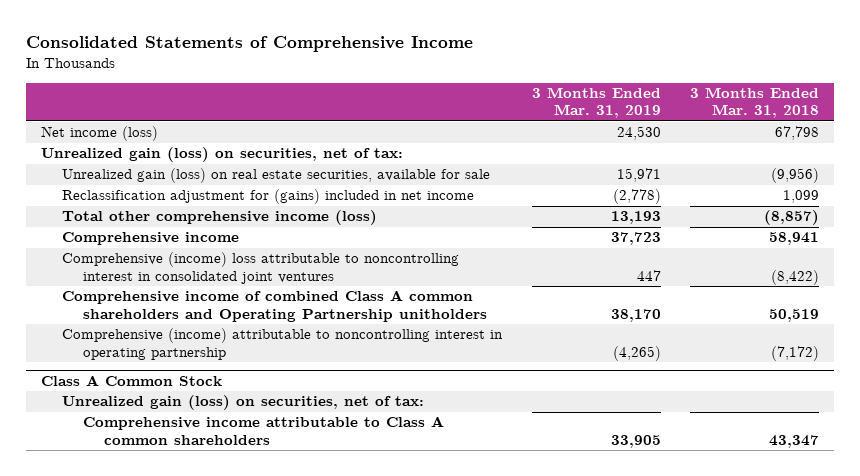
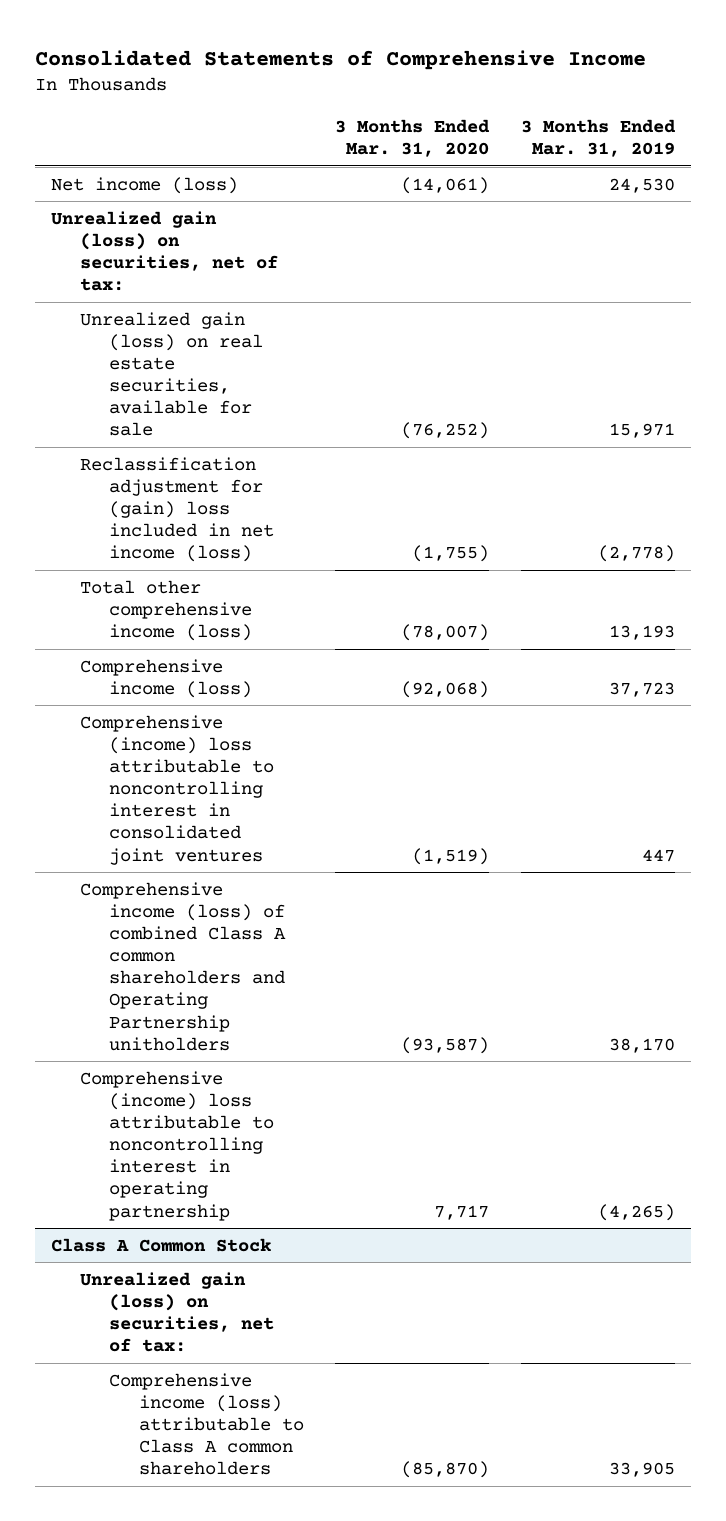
- | 3 Months Ended Mar. 31, 2019 | 3 Months Ended Mar. 31, 2018
+ | 3 Months Ended Mar. 31, 2020 | 3 Months Ended Mar. 31, 2019
- Reclassification adjustment for (gains) included in net income | (2,778) | 1,099
+ Reclassification adjustment for (gain) loss included in net income (loss) | (1,755) | (2,778)
- Comprehensive income | 37,723 | 58,941
+ Comprehensive income (loss) | (92,068) | 37,723
- Comprehensive income of combined Class A common shareholders and Operating Partnership unitholders | 38,170 | 50,519
- Comprehensive (income) attributable to noncontrolling interest in operating partnership | (4,265) | (7,172)
+ Comprehensive income (loss) of combined Class A common shareholders and Operating Partnership unitholders | (93,587) | 38,170
+ Comprehensive (income) loss attributable to noncontrolling interest in operating partnership | 7,717 | (4,265)
@ Class A Common Stock
- Comprehensive income attributable to Class A common shareholders | 33,905 | 43,347
+ Comprehensive income (loss) attributable to Class A common shareholders | (85,870) | 33,905

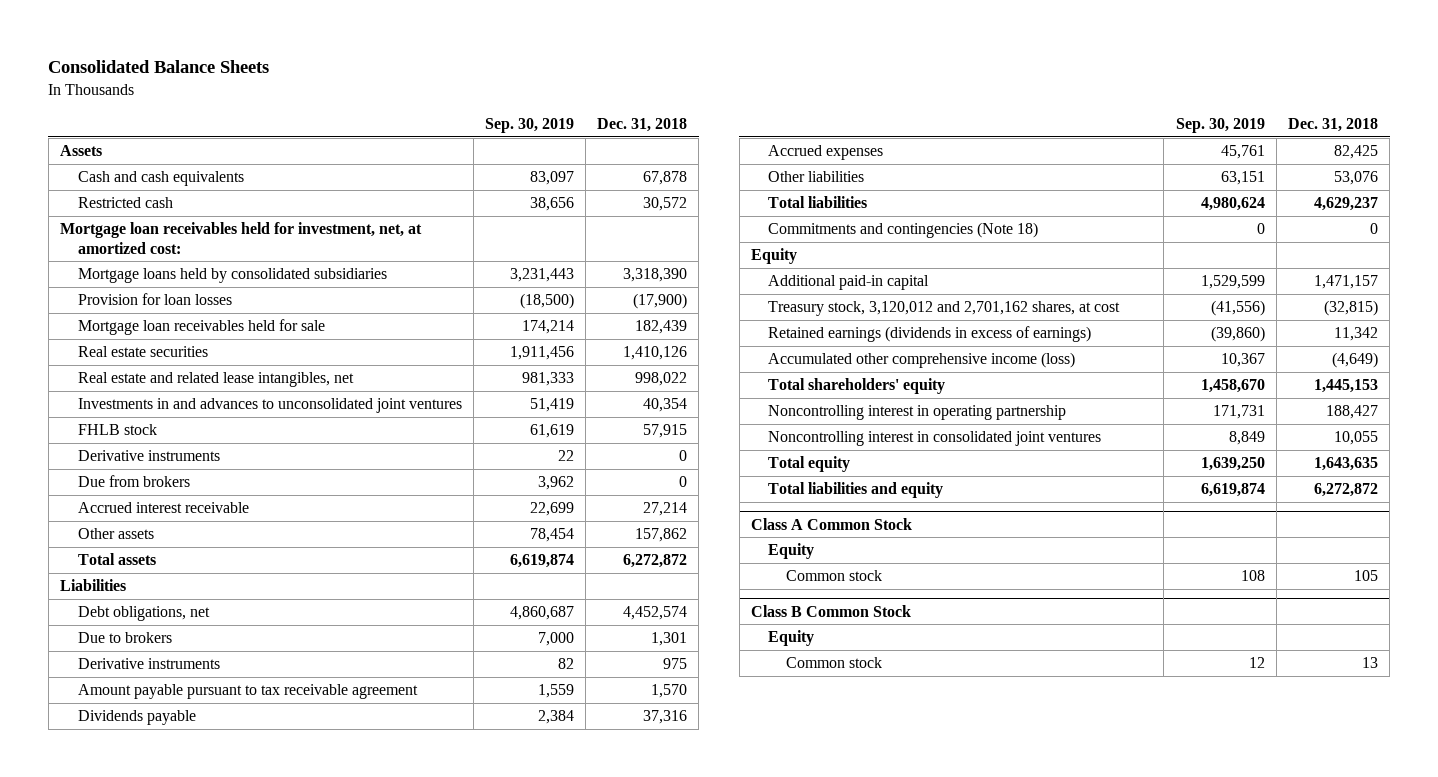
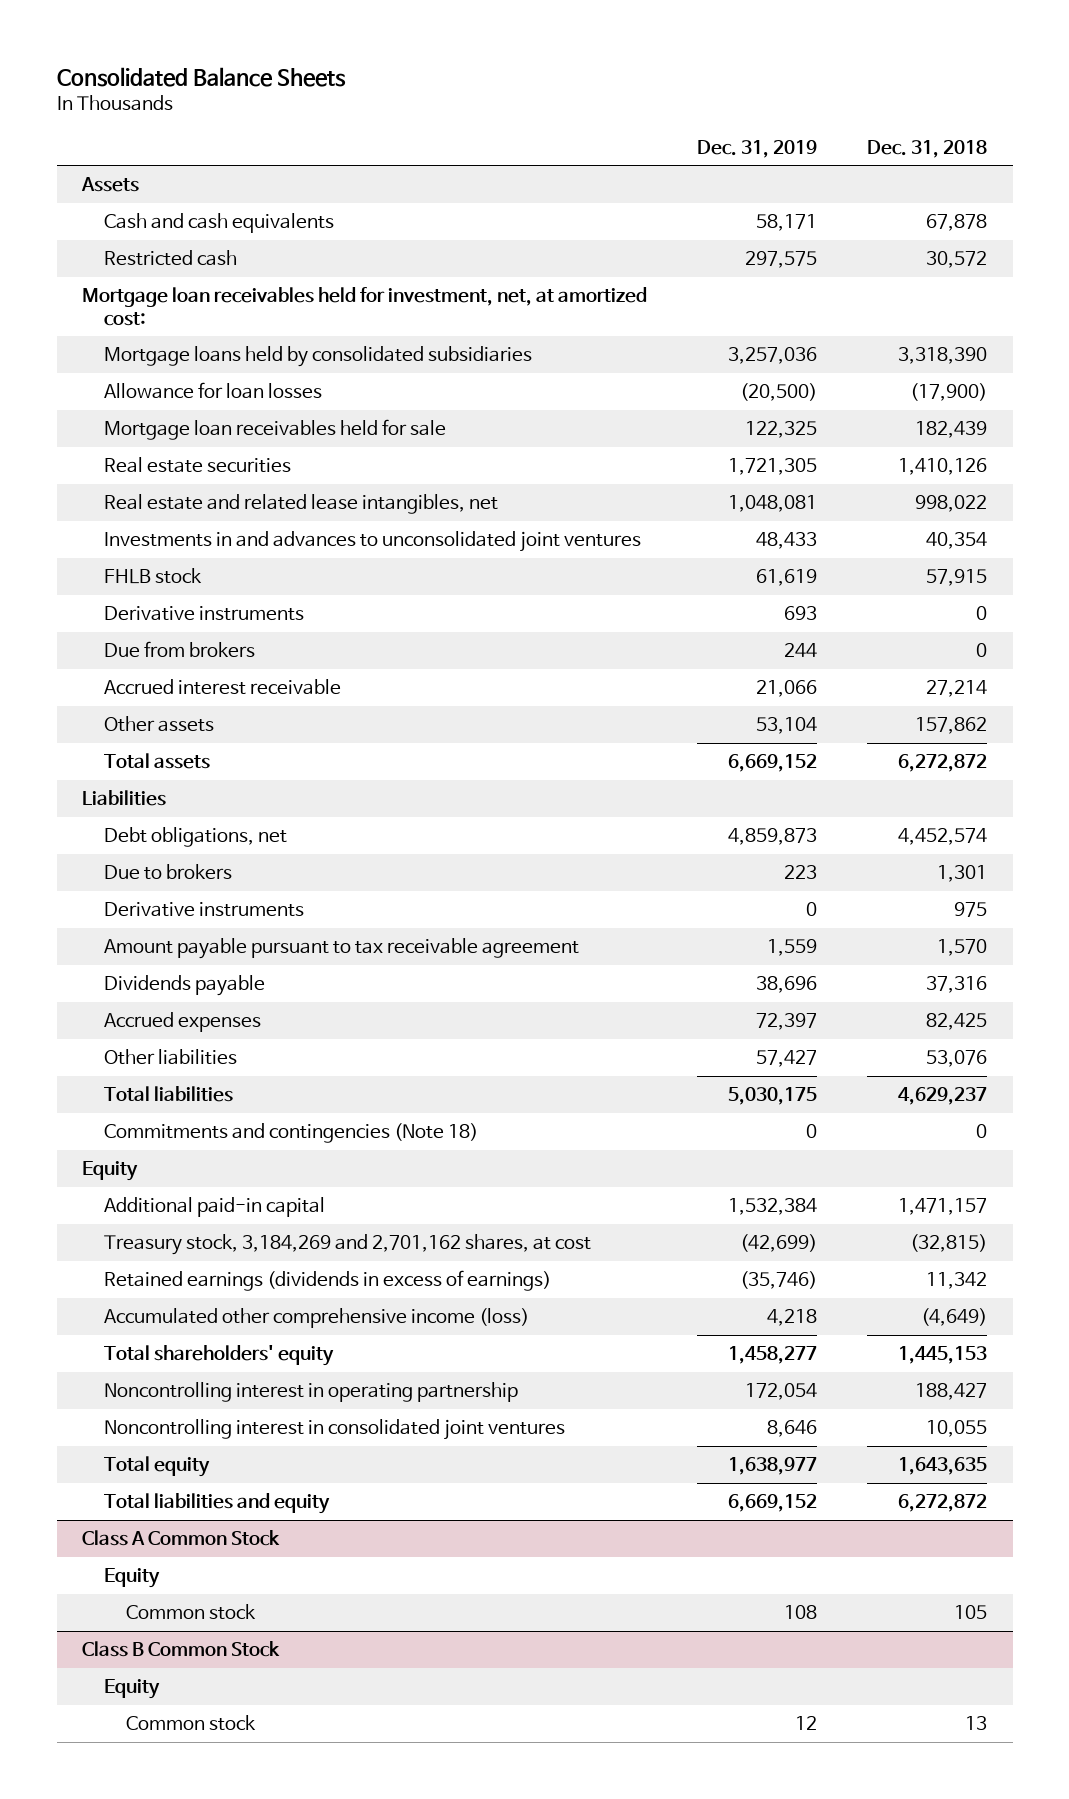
- | Sep. 30, 2019 | Dec. 31, 2018
+ | Dec. 31, 2019 | Dec. 31, 2018
- Provision for loan losses | (18,500) | (17,900)
+ Allowance for loan losses | (20,500) | (17,900)
- Treasury stock, 3,120,012 and 2,701,162 shares, at cost | (41,556) | (32,815)
+ Treasury stock, 3,184,269 and 2,701,162 shares, at cost | (42,699) | (32,815)

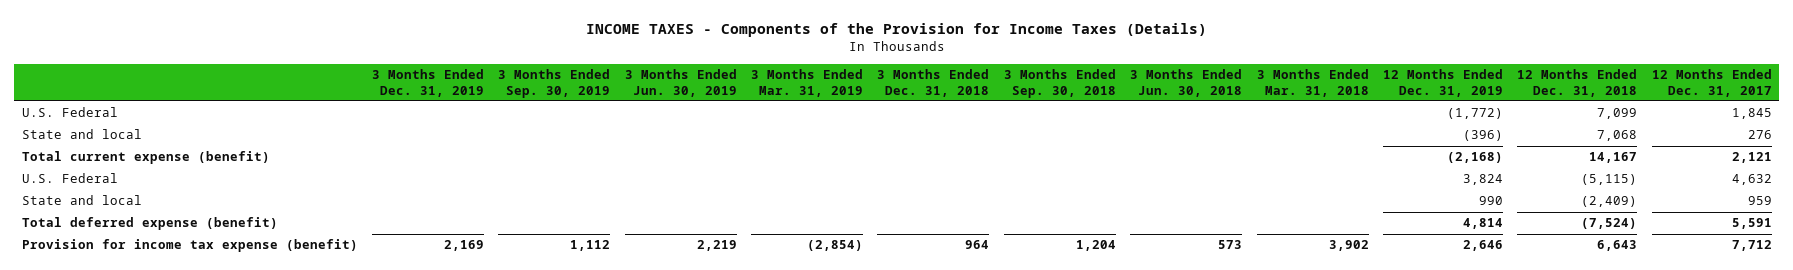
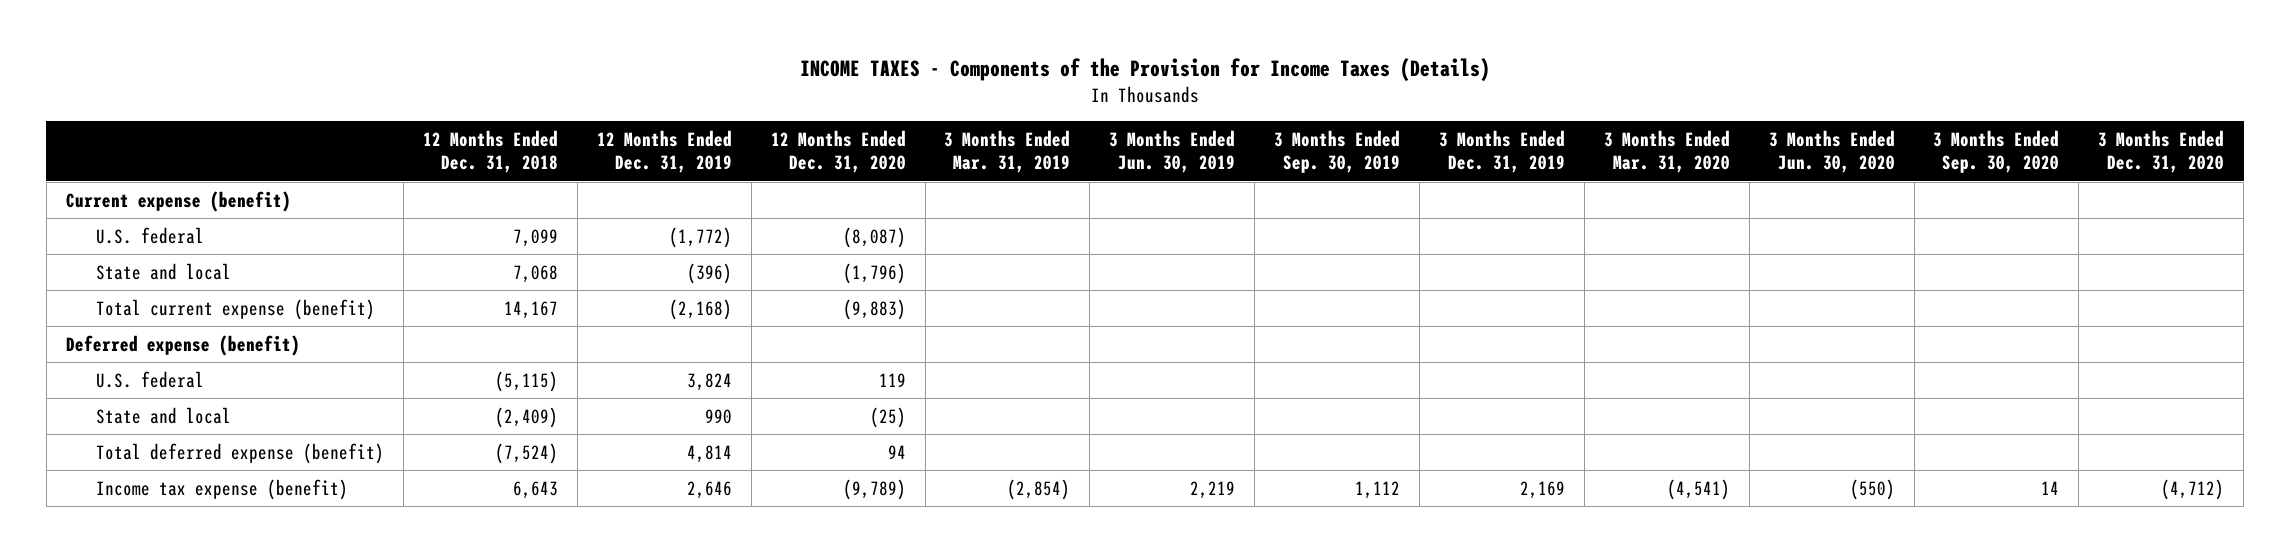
- | 3 Months Ended Dec. 31, 2019 | 3 Months Ended Sep. 30, 2019 | 3 Months Ended Jun. 30, 2019 | 3 Months Ended Mar. 31, 2019 | 3 Months Ended Dec. 31, 2018 | 3 Months Ended Sep. 30, 2018 | 3 Months Ended Jun. 30, 2018 | 3 Months Ended Mar. 31, 2018 | 12 Months Ended Dec. 31, 2019 | 12 Months Ended Dec. 31, 2018 | 12 Months Ended Dec. 31, 2017
+ | 12 Months Ended Dec. 31, 2018 | 12 Months Ended Dec. 31, 2019 | 12 Months Ended Dec. 31, 2020 | 3 Months Ended Mar. 31, 2019 | 3 Months Ended Jun. 30, 2019 | 3 Months Ended Sep. 30, 2019 | 3 Months Ended Dec. 31, 2019 | 3 Months Ended Mar. 31, 2020 | 3 Months Ended Jun. 30, 2020 | 3 Months Ended Sep. 30, 2020 | 3 Months Ended Dec. 31, 2020
- U.S. Federal | | | | | | | | | (1,772) | 7,099 | 1,845
+ Current expense (benefit)
+ U.S. federal | 7,099 | (1,772) | (8,087) | | | | | | | |
- U.S. Federal | | | | | | | | | 3,824 | (5,115) | 4,632
+ Deferred expense (benefit)
+ U.S. federal | (5,115) | 3,824 | 119 | | | | | | | |
- Provision for income tax expense (benefit) | 2,169 | 1,112 | 2,219 | (2,854) | 964 | 1,204 | 573 | 3,902 | 2,646 | 6,643 | 7,712
+ Income tax expense (benefit) | 6,643 | 2,646 | (9,789) | (2,854) | 2,219 | 1,112 | 2,169 | (4,541) | (550) | 14 | (4,712)

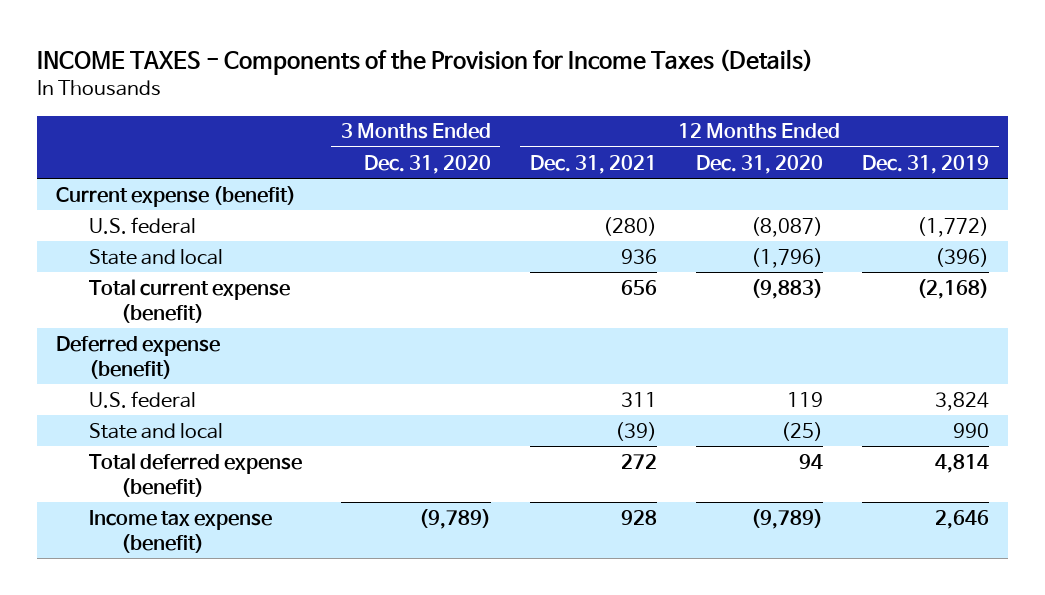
- | 12 Months Ended Dec. 31, 2018 | 12 Months Ended Dec. 31, 2019 | 12 Months Ended Dec. 31, 2020 | 3 Months Ended Mar. 31, 2019 | 3 Months Ended Jun. 30, 2019 | 3 Months Ended Sep. 30, 2019 | 3 Months Ended Dec. 31, 2019 | 3 Months Ended Mar. 31, 2020 | 3 Months Ended Jun. 30, 2020 | 3 Months Ended Sep. 30, 2020 | 3 Months Ended Dec. 31, 2020
+ | 3 Months Ended Dec. 31, 2020 | 12 Months Ended Dec. 31, 2021 | 12 Months Ended Dec. 31, 2020 | 12 Months Ended Dec. 31, 2019
- Income tax expense (benefit) | 6,643 | 2,646 | (9,789) | (2,854) | 2,219 | 1,112 | 2,169 | (4,541) | (550) | 14 | (4,712)
+ Income tax expense (benefit) | (9,789) | 928 | (9,789) | 2,646

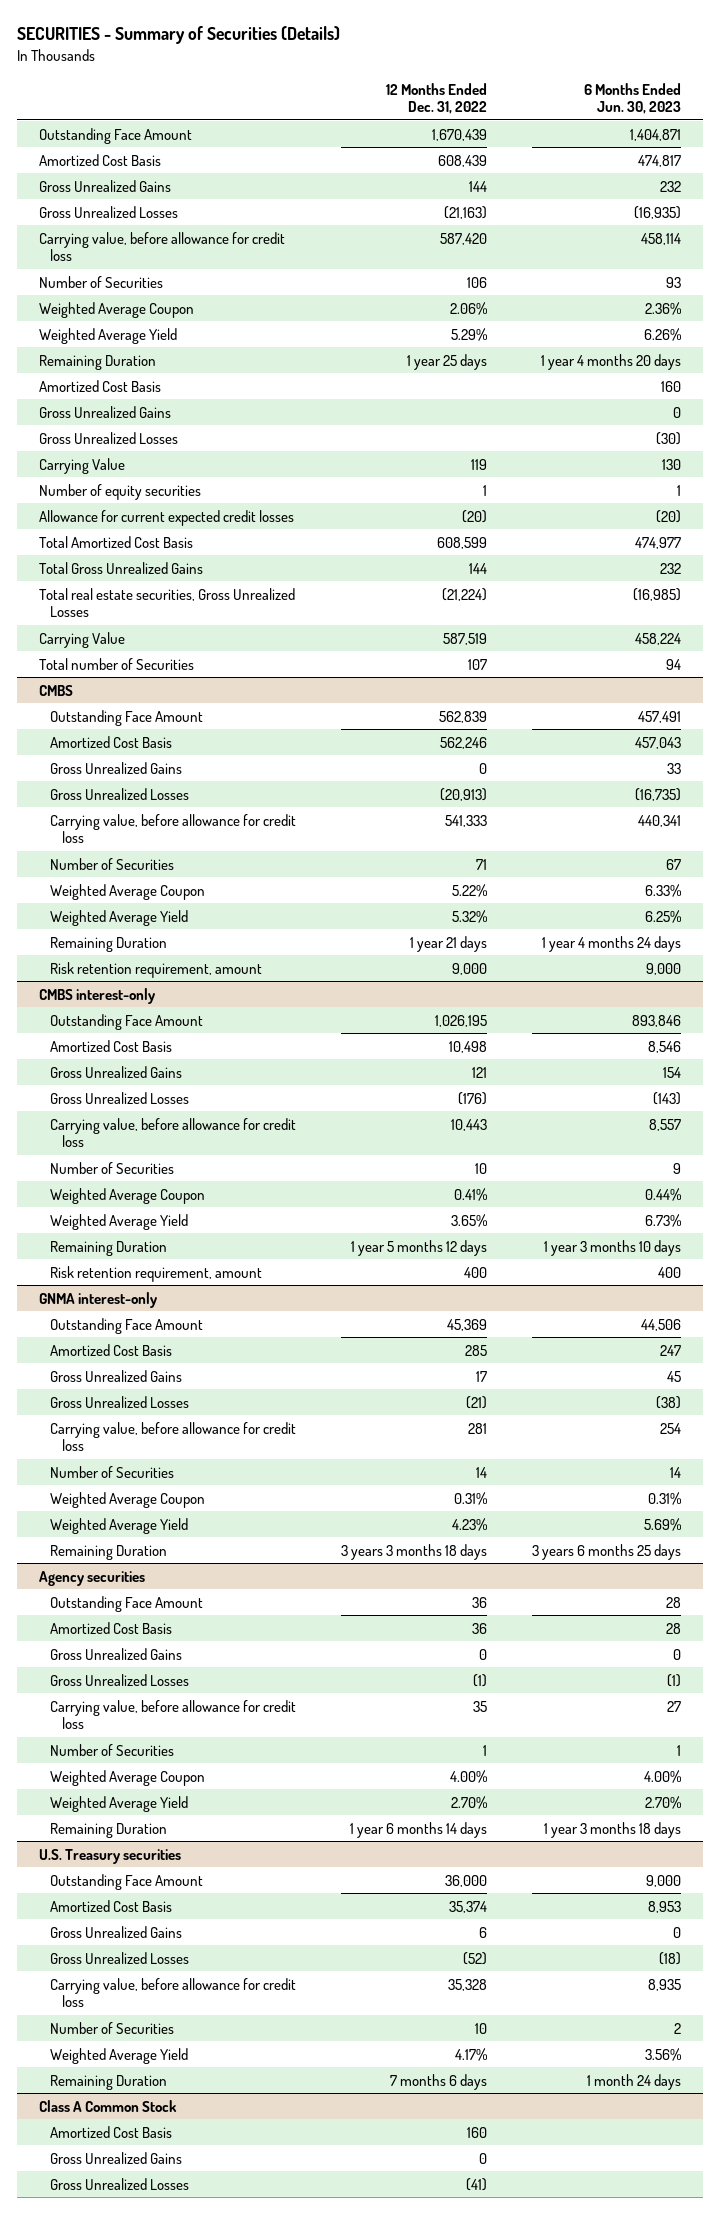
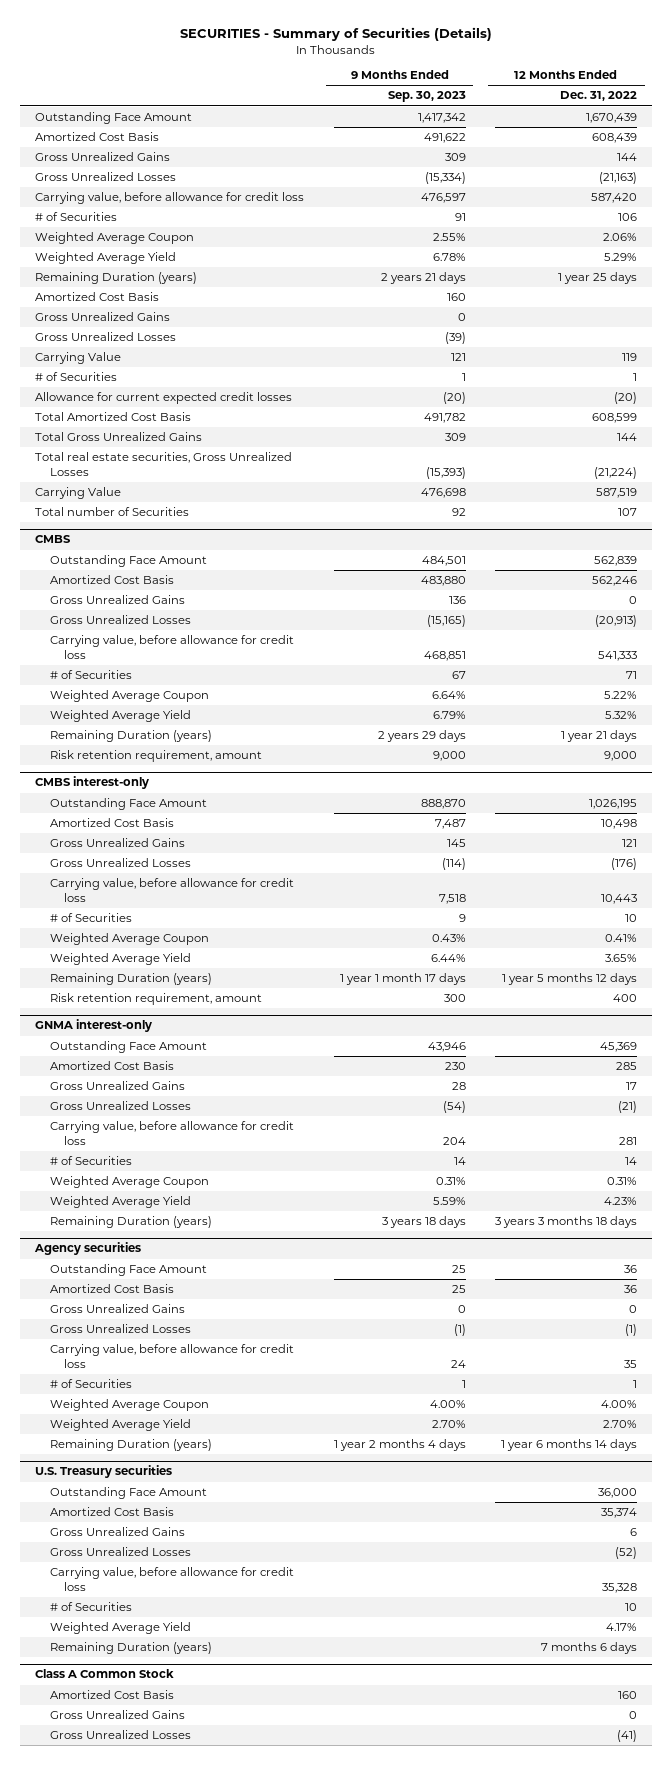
- | 12 Months Ended Dec. 31, 2022 | 6 Months Ended Jun. 30, 2023
+ | 9 Months Ended Sep. 30, 2023 | 12 Months Ended Dec. 31, 2022
- Number of Securities | 106 | 93
+ # of Securities | 91 | 106
- Remaining Duration | 1 year 25 days | 1 year 4 months 20 days
+ Remaining Duration (years) | 2 years 21 days | 1 year 25 days
- Number of equity securities | 1 | 1
+ # of Securities | 1 | 1
@ CMBS
- Number of Securities | 71 | 67
+ # of Securities | 67 | 71
- Remaining Duration | 1 year 21 days | 1 year 4 months 24 days
+ Remaining Duration (years) | 2 years 29 days | 1 year 21 days
@ CMBS interest-only
- Number of Securities | 10 | 9
+ # of Securities | 9 | 10
- Remaining Duration | 1 year 5 months 12 days | 1 year 3 months 10 days
+ Remaining Duration (years) | 1 year 1 month 17 days | 1 year 5 months 12 days
@ GNMA interest-only
- Number of Securities | 14 | 14
+ # of Securities | 14 | 14
- Remaining Duration | 3 years 3 months 18 days | 3 years 6 months 25 days
+ Remaining Duration (years) | 3 years 18 days | 3 years 3 months 18 days
@ Agency securities
- Number of Securities | 1 | 1
+ # of Securities | 1 | 1
- Remaining Duration | 1 year 6 months 14 days | 1 year 3 months 18 days
+ Remaining Duration (years) | 1 year 2 months 4 days | 1 year 6 months 14 days
@ U.S. Treasury securities
- Number of Securities | 10 | 2
+ # of Securities | | 10
- Remaining Duration | 7 months 6 days | 1 month 24 days
+ Remaining Duration (years) | | 7 months 6 days

